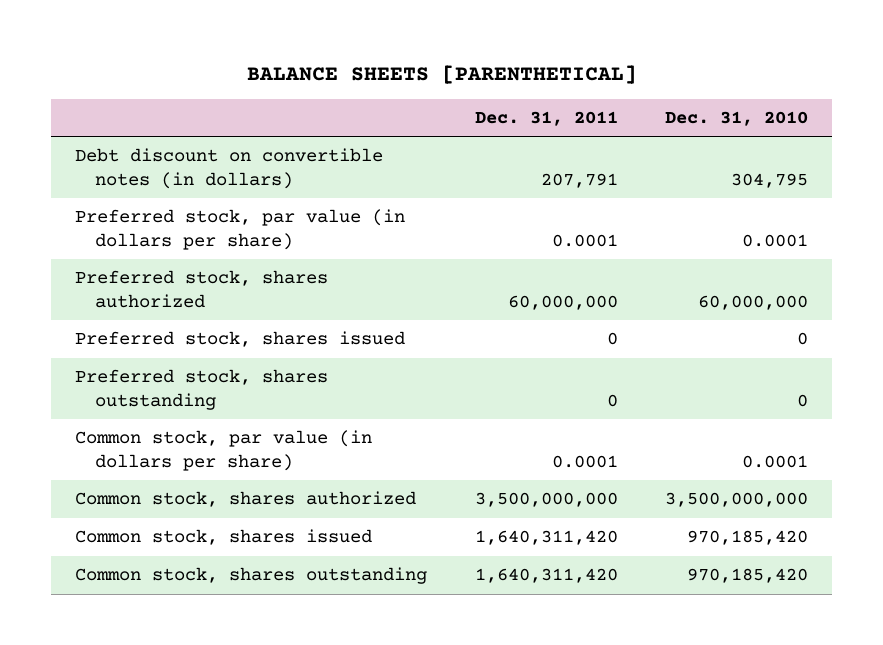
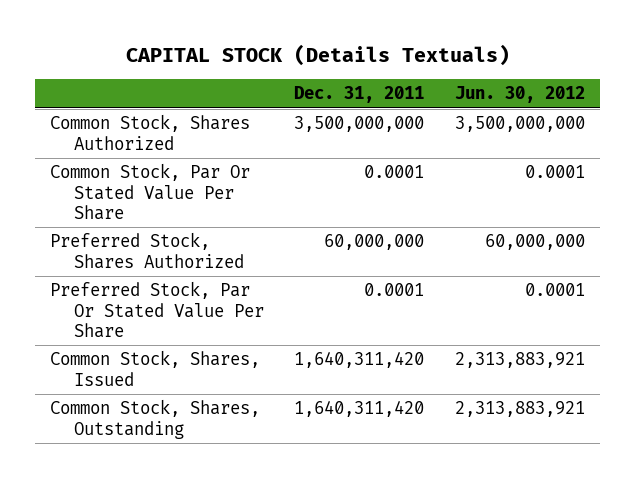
- BALANCE SHEETS [PARENTHETICAL]
+ CAPITAL STOCK (Details Textuals)
- | Dec. 31, 2011 | Dec. 31, 2010
+ | Dec. 31, 2011 | Jun. 30, 2012
- Debt discount on convertible notes (in dollars) | 207,791 | 304,795
- Preferred stock, par value (in dollars per share) | 0.0001 | 0.0001
- Preferred stock, shares authorized | 60,000,000 | 60,000,000
- Preferred stock, shares issued | 0 | 0
- Preferred stock, shares outstanding | 0 | 0
- Common stock, par value (in dollars per share) | 0.0001 | 0.0001
- Common stock, shares authorized | 3,500,000,000 | 3,500,000,000
- Common stock, shares issued | 1,640,311,420 | 970,185,420
- Common stock, shares outstanding | 1,640,311,420 | 970,185,420
+ Common Stock, Shares Authorized | 3,500,000,000 | 3,500,000,000
+ Common Stock, Par Or Stated Value Per Share | 0.0001 | 0.0001
+ Preferred Stock, Shares Authorized | 60,000,000 | 60,000,000
+ Preferred Stock, Par Or Stated Value Per Share | 0.0001 | 0.0001
+ Common Stock, Shares, Issued | 1,640,311,420 | 2,313,883,921
+ Common Stock, Shares, Outstanding | 1,640,311,420 | 2,313,883,921

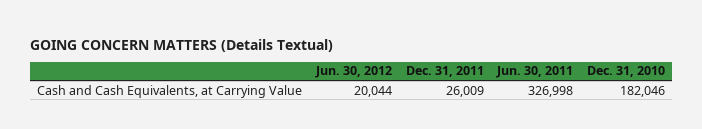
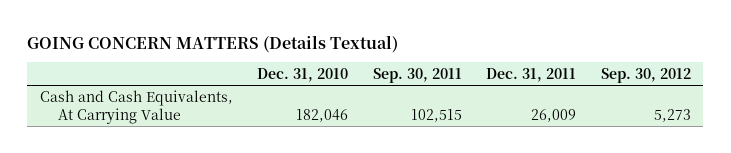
- | Jun. 30, 2012 | Dec. 31, 2011 | Jun. 30, 2011 | Dec. 31, 2010
+ | Dec. 31, 2010 | Sep. 30, 2011 | Dec. 31, 2011 | Sep. 30, 2012
- Cash and Cash Equivalents, at Carrying Value | 20,044 | 26,009 | 326,998 | 182,046
+ Cash and Cash Equivalents, At Carrying Value | 182,046 | 102,515 | 26,009 | 5,273

